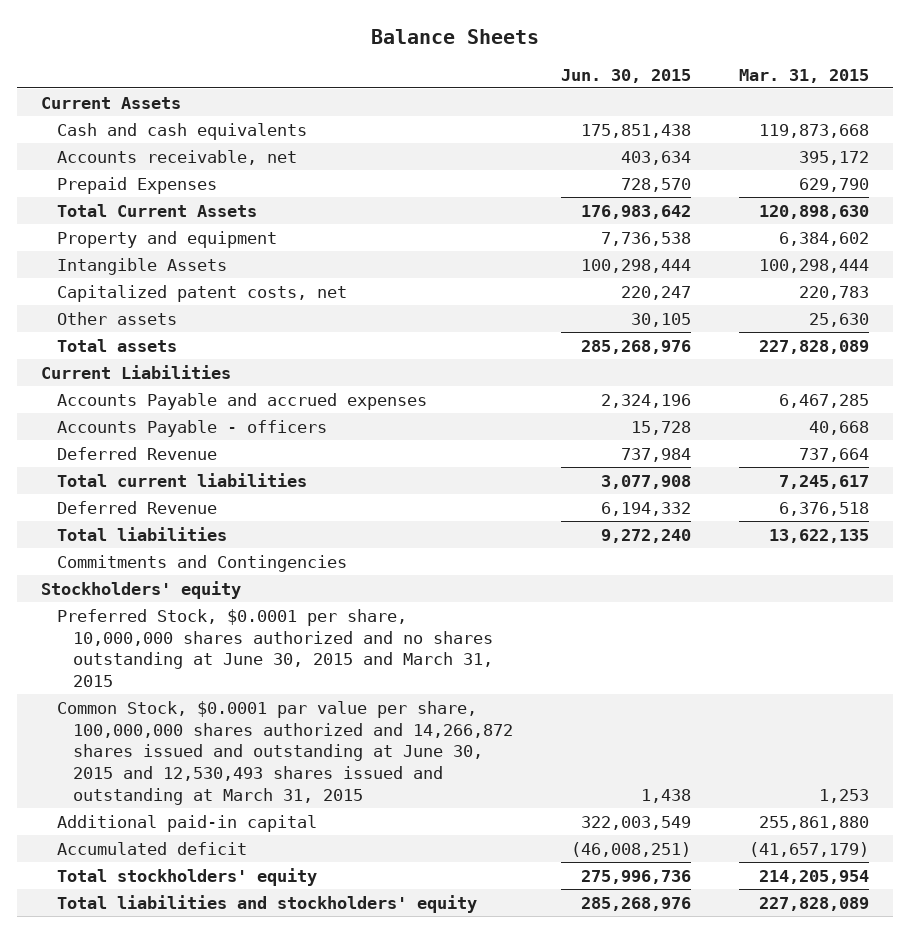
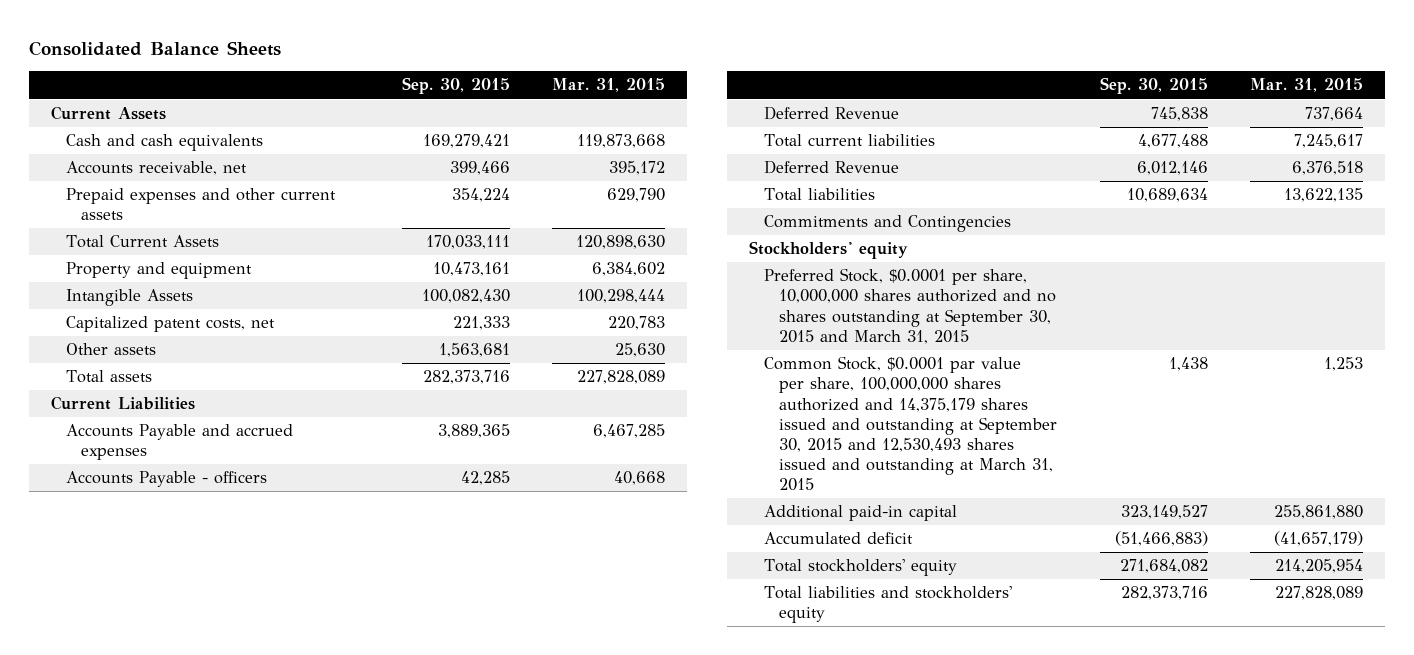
- Balance Sheets
+ Consolidated Balance Sheets
- | Jun. 30, 2015 | Mar. 31, 2015
+ | Sep. 30, 2015 | Mar. 31, 2015
- Prepaid Expenses | 728,570 | 629,790
+ Prepaid expenses and other current assets | 354,224 | 629,790
- Preferred Stock, $0.0001 per share, 10,000,000 shares authorized and no shares outstanding at June 30, 2015 and March 31, 2015
- Common Stock, $0.0001 par value per share, 100,000,000 shares authorized and 14,266,872 shares issued and outstanding at June 30, 2015 and 12,530,493 shares issued and outstanding at March 31, 2015 | 1,438 | 1,253
+ Preferred Stock, $0.0001 per share, 10,000,000 shares authorized and no shares outstanding at September 30, 2015 and March 31, 2015
+ Common Stock, $0.0001 par value per share, 100,000,000 shares authorized and 14,375,179 shares issued and outstanding at September 30, 2015 and 12,530,493 shares issued and outstanding at March 31, 2015 | 1,438 | 1,253

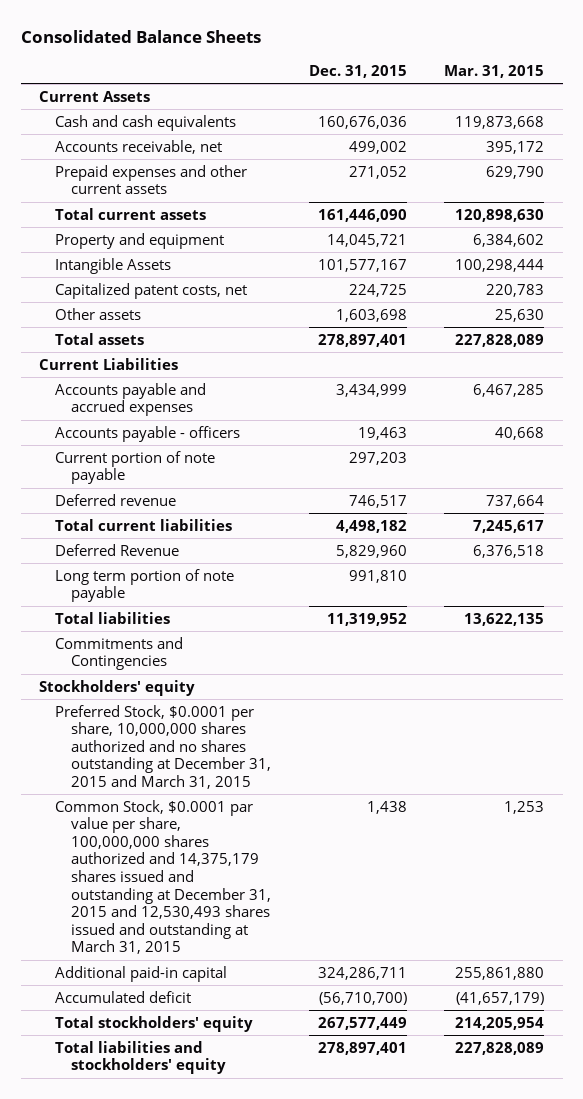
- | Sep. 30, 2015 | Mar. 31, 2015
+ | Dec. 31, 2015 | Mar. 31, 2015
- Total Current Assets | 170,033,111 | 120,898,630
+ Total current assets | 161,446,090 | 120,898,630
- Accounts Payable and accrued expenses | 3,889,365 | 6,467,285
- Accounts Payable - officers | 42,285 | 40,668
- Deferred Revenue | 745,838 | 737,664
+ Accounts payable and accrued expenses | 3,434,999 | 6,467,285
+ Accounts payable - officers | 19,463 | 40,668
+ Current portion of note payable | 297,203 |
+ Deferred revenue | 746,517 | 737,664
+ Long term portion of note payable | 991,810 |
- Preferred Stock, $0.0001 per share, 10,000,000 shares authorized and no shares outstanding at September 30, 2015 and March 31, 2015
- Common Stock, $0.0001 par value per share, 100,000,000 shares authorized and 14,375,179 shares issued and outstanding at September 30, 2015 and 12,530,493 shares issued and outstanding at March 31, 2015 | 1,438 | 1,253
+ Preferred Stock, $0.0001 per share, 10,000,000 shares authorized and no shares outstanding at December 31, 2015 and March 31, 2015
+ Common Stock, $0.0001 par value per share, 100,000,000 shares authorized and 14,375,179 shares issued and outstanding at December 31, 2015 and 12,530,493 shares issued and outstanding at March 31, 2015 | 1,438 | 1,253

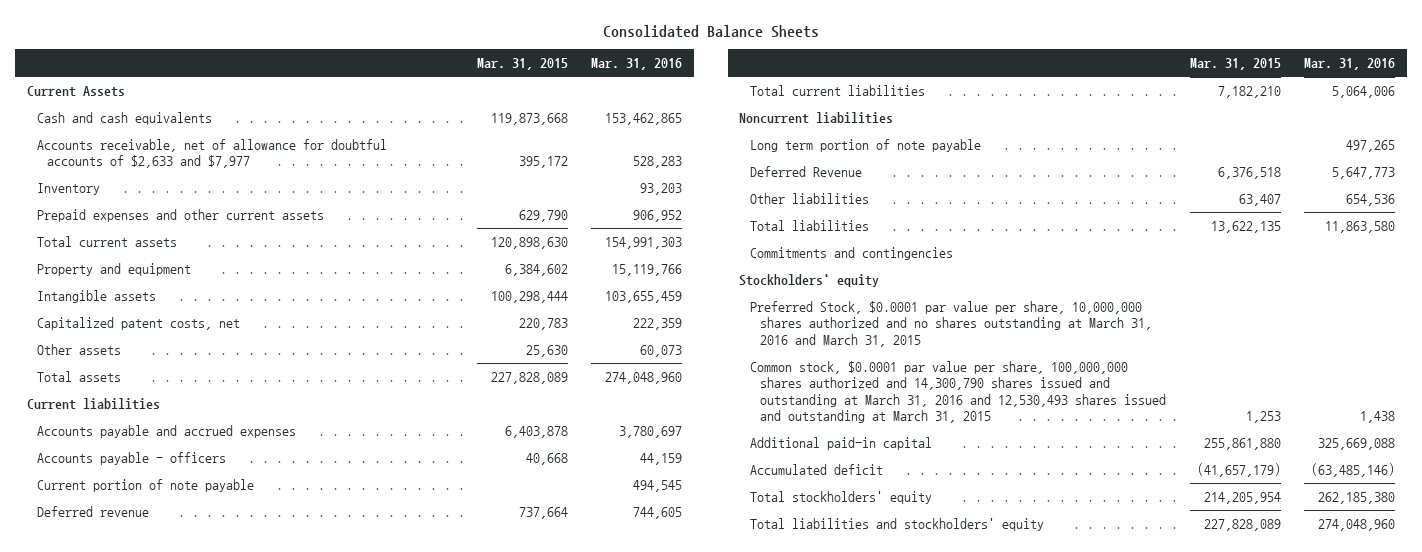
- | Dec. 31, 2015 | Mar. 31, 2015
+ | Mar. 31, 2015 | Mar. 31, 2016
- Accounts receivable, net | 499,002 | 395,172
+ Accounts receivable, net of allowance for doubtful accounts of $2,633 and $7,977 | 395,172 | 528,283
+ Inventory | | 93,203
- Intangible Assets | 101,577,167 | 100,298,444
+ Intangible assets | 100,298,444 | 103,655,459
- Current Liabilities
- Accounts payable and accrued expenses | 3,434,999 | 6,467,285
+ Current liabilities
+ Accounts payable and accrued expenses | 6,403,878 | 3,780,697
- Total current liabilities | 4,498,182 | 7,245,617
+ Total current liabilities | 7,182,210 | 5,064,006
+ Noncurrent liabilities
moved down: Deferred Revenue | 6,376,518 | 5,647,773
+ Other liabilities | 63,407 | 654,536
- Commitments and Contingencies
+ Commitments and contingencies
- Preferred Stock, $0.0001 per share, 10,000,000 shares authorized and no shares outstanding at December 31, 2015 and March 31, 2015
- Common Stock, $0.0001 par value per share, 100,000,000 shares authorized and 14,375,179 shares issued and outstanding at December 31, 2015 and 12,530,493 shares issued and outstanding at March 31, 2015 | 1,438 | 1,253
+ Preferred Stock, $0.0001 par value per share, 10,000,000 shares authorized and no shares outstanding at March 31, 2016 and March 31, 2015
+ Common stock, $0.0001 par value per share, 100,000,000 shares authorized and 14,300,790 shares issued and outstanding at March 31, 2016 and 12,530,493 shares issued and outstanding at March 31, 2015 | 1,253 | 1,438

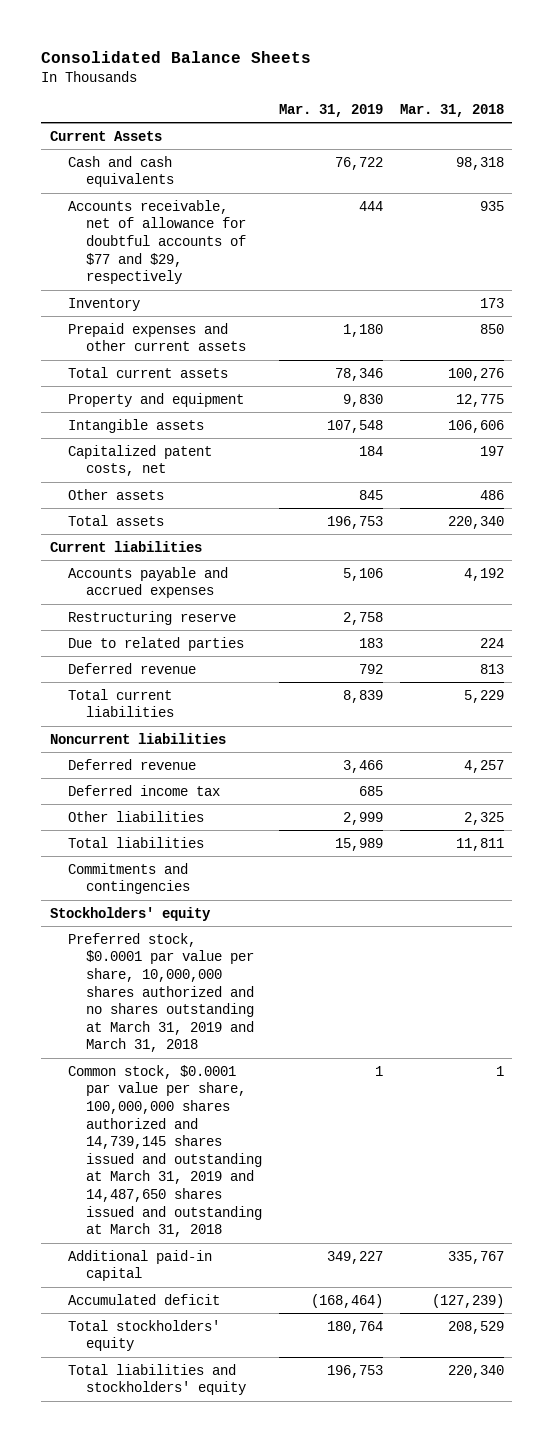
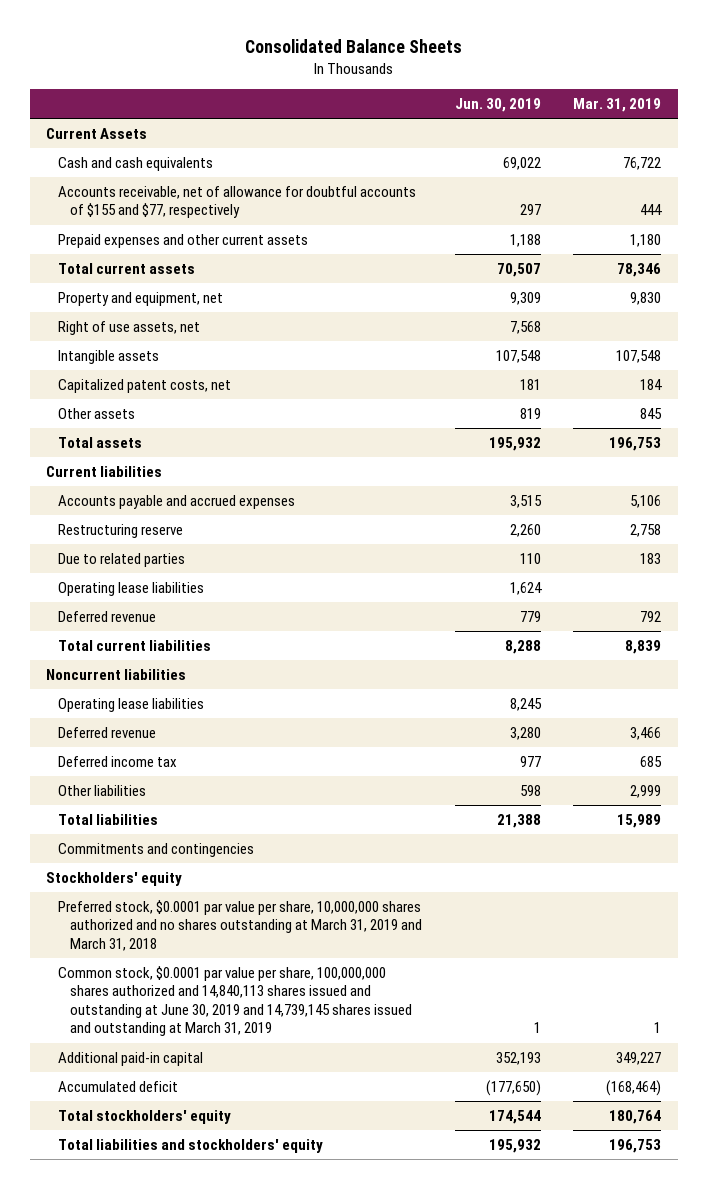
- | Mar. 31, 2019 | Mar. 31, 2018
+ | Jun. 30, 2019 | Mar. 31, 2019
- Accounts receivable, net of allowance for doubtful accounts of $77 and $29, respectively | 444 | 935
- Inventory | | 173
+ Accounts receivable, net of allowance for doubtful accounts of $155 and $77, respectively | 297 | 444
- Property and equipment | 9,830 | 12,775
+ Property and equipment, net | 9,309 | 9,830
+ Right of use assets, net | 7,568 |
+ Operating lease liabilities | 1,624 |
+ Operating lease liabilities | 8,245 |
- Common stock, $0.0001 par value per share, 100,000,000 shares authorized and 14,739,145 shares issued and outstanding at March 31, 2019 and 14,487,650 shares issued and outstanding at March 31, 2018 | 1 | 1
+ Common stock, $0.0001 par value per share, 100,000,000 shares authorized and 14,840,113 shares issued and outstanding at June 30, 2019 and 14,739,145 shares issued and outstanding at March 31, 2019 | 1 | 1

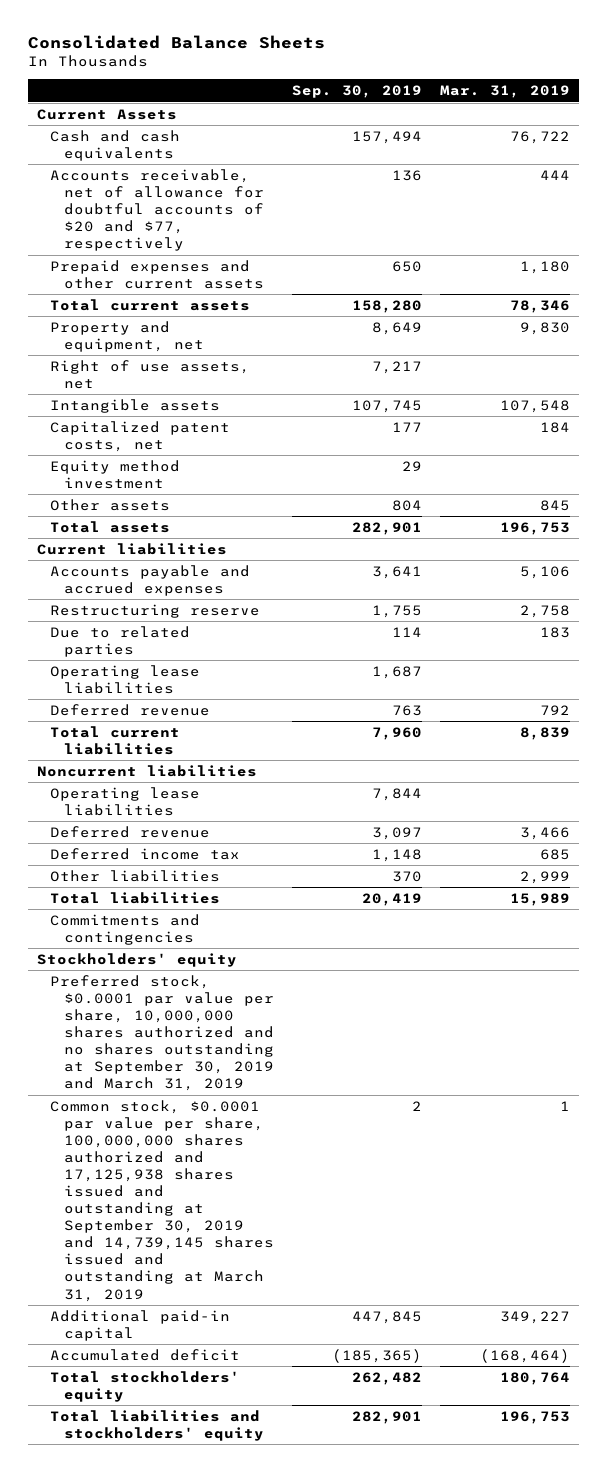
- | Jun. 30, 2019 | Mar. 31, 2019
+ | Sep. 30, 2019 | Mar. 31, 2019
- Accounts receivable, net of allowance for doubtful accounts of $155 and $77, respectively | 297 | 444
+ Accounts receivable, net of allowance for doubtful accounts of $20 and $77, respectively | 136 | 444
+ Equity method investment | 29 |
- Preferred stock, $0.0001 par value per share, 10,000,000 shares authorized and no shares outstanding at March 31, 2019 and March 31, 2018
- Common stock, $0.0001 par value per share, 100,000,000 shares authorized and 14,840,113 shares issued and outstanding at June 30, 2019 and 14,739,145 shares issued and outstanding at March 31, 2019 | 1 | 1
+ Preferred stock, $0.0001 par value per share, 10,000,000 shares authorized and no shares outstanding at September 30, 2019 and March 31, 2019
+ Common stock, $0.0001 par value per share, 100,000,000 shares authorized and 17,125,938 shares issued and outstanding at September 30, 2019 and 14,739,145 shares issued and outstanding at March 31, 2019 | 2 | 1

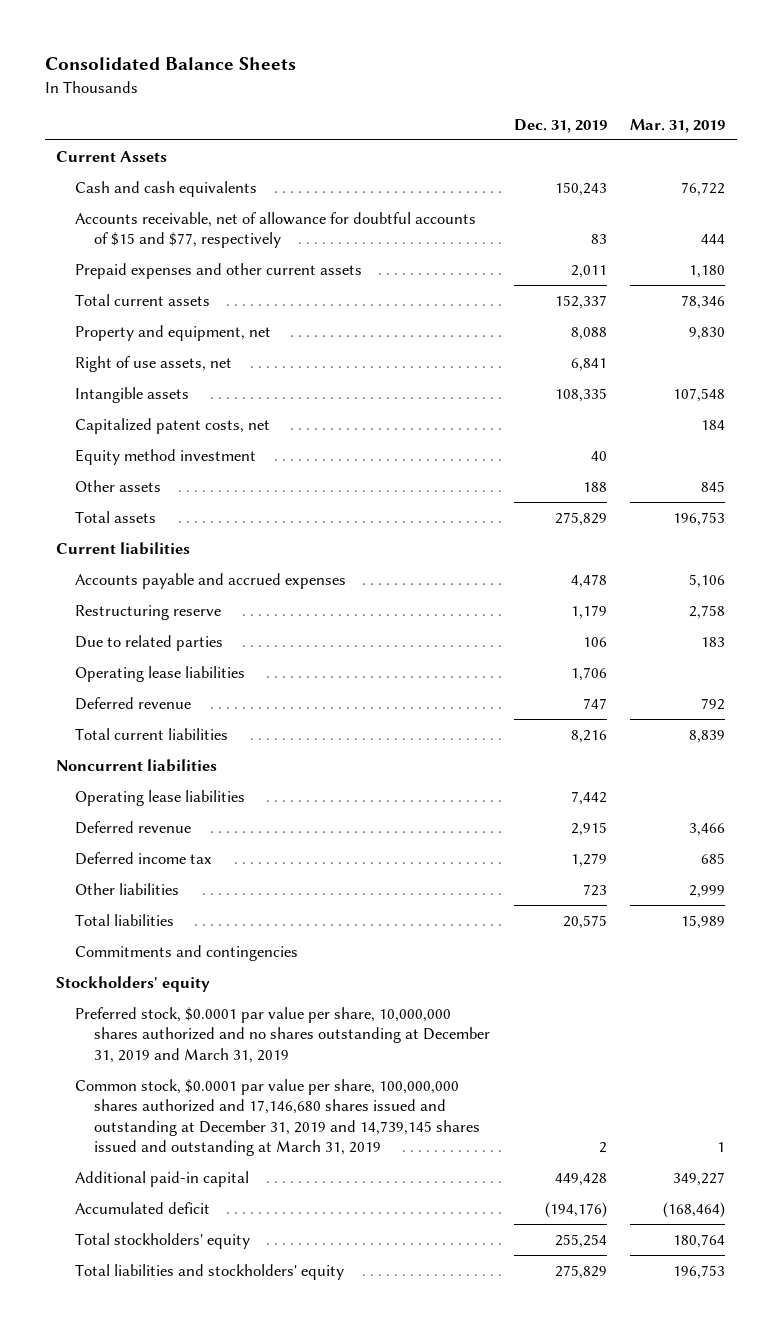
- | Sep. 30, 2019 | Mar. 31, 2019
+ | Dec. 31, 2019 | Mar. 31, 2019
- Accounts receivable, net of allowance for doubtful accounts of $20 and $77, respectively | 136 | 444
+ Accounts receivable, net of allowance for doubtful accounts of $15 and $77, respectively | 83 | 444
- Preferred stock, $0.0001 par value per share, 10,000,000 shares authorized and no shares outstanding at September 30, 2019 and March 31, 2019
- Common stock, $0.0001 par value per share, 100,000,000 shares authorized and 17,125,938 shares issued and outstanding at September 30, 2019 and 14,739,145 shares issued and outstanding at March 31, 2019 | 2 | 1
+ Preferred stock, $0.0001 par value per share, 10,000,000 shares authorized and no shares outstanding at December 31, 2019 and March 31, 2019
+ Common stock, $0.0001 par value per share, 100,000,000 shares authorized and 17,146,680 shares issued and outstanding at December 31, 2019 and 14,739,145 shares issued and outstanding at March 31, 2019 | 2 | 1

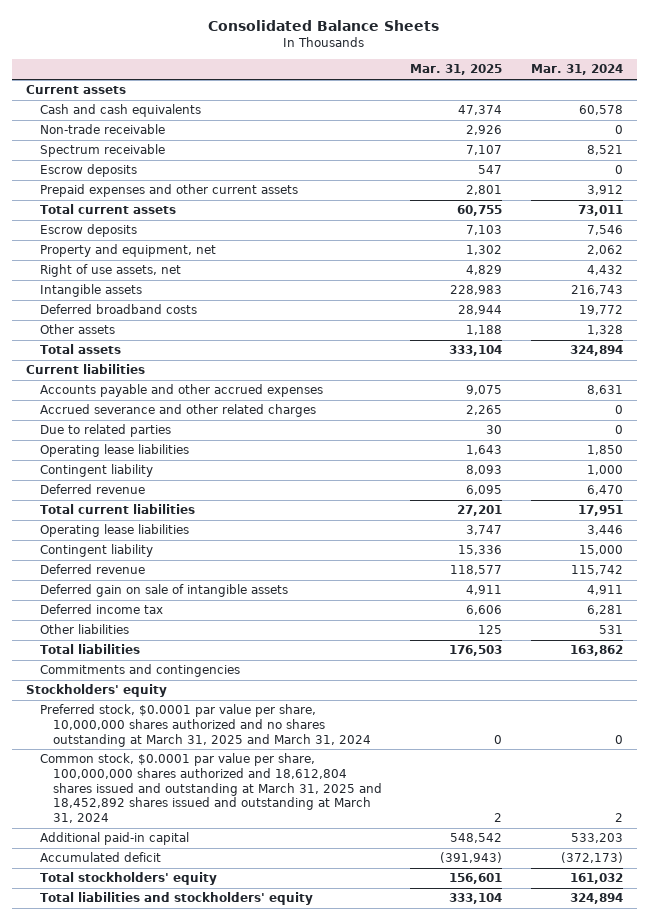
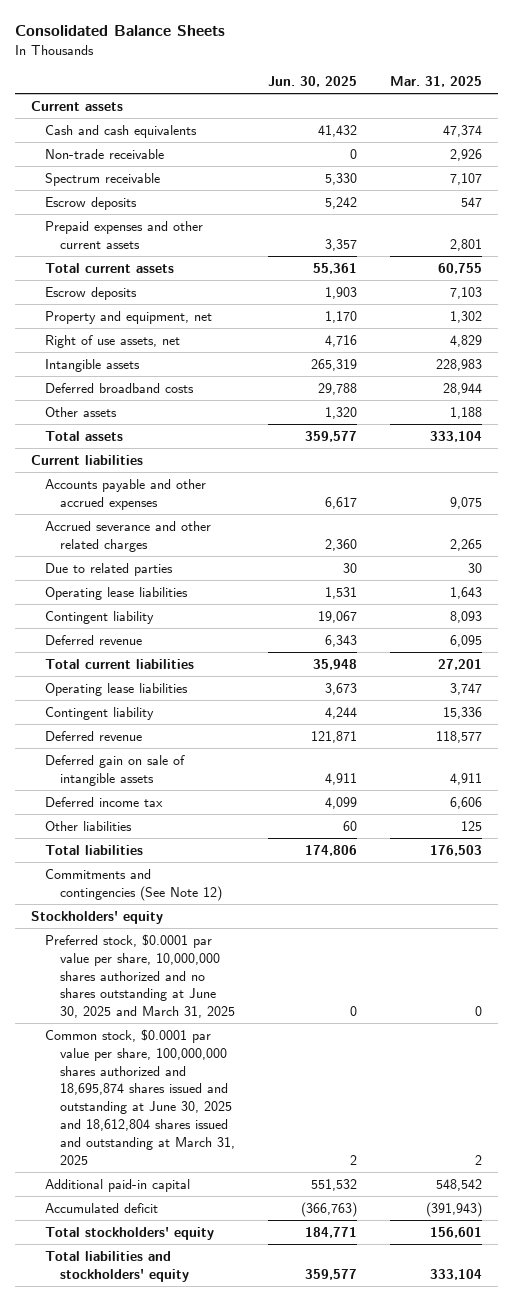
- | Mar. 31, 2025 | Mar. 31, 2024
+ | Jun. 30, 2025 | Mar. 31, 2025
- Commitments and contingencies
+ Commitments and contingencies (See Note 12)
- Preferred stock, $0.0001 par value per share, 10,000,000 shares authorized and no shares outstanding at March 31, 2025 and March 31, 2024 | 0 | 0
- Common stock, $0.0001 par value per share, 100,000,000 shares authorized and 18,612,804 shares issued and outstanding at March 31, 2025 and 18,452,892 shares issued and outstanding at March 31, 2024 | 2 | 2
+ Preferred stock, $0.0001 par value per share, 10,000,000 shares authorized and no shares outstanding at June 30, 2025 and March 31, 2025 | 0 | 0
+ Common stock, $0.0001 par value per share, 100,000,000 shares authorized and 18,695,874 shares issued and outstanding at June 30, 2025 and 18,612,804 shares issued and outstanding at March 31, 2025 | 2 | 2

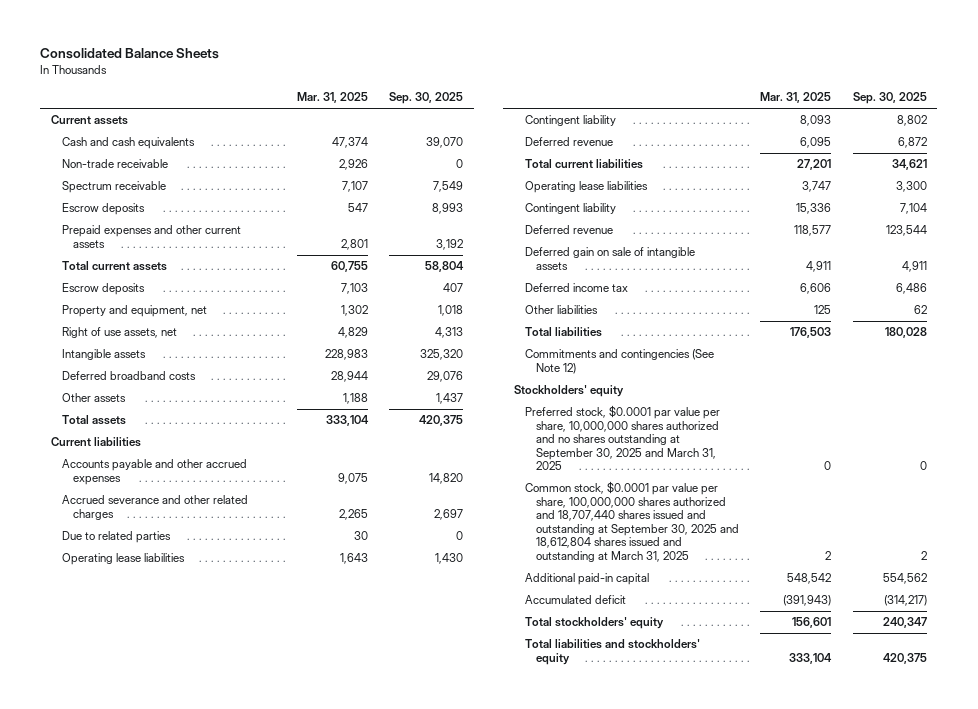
- | Jun. 30, 2025 | Mar. 31, 2025
+ | Mar. 31, 2025 | Sep. 30, 2025
- Preferred stock, $0.0001 par value per share, 10,000,000 shares authorized and no shares outstanding at June 30, 2025 and March 31, 2025 | 0 | 0
- Common stock, $0.0001 par value per share, 100,000,000 shares authorized and 18,695,874 shares issued and outstanding at June 30, 2025 and 18,612,804 shares issued and outstanding at March 31, 2025 | 2 | 2
+ Preferred stock, $0.0001 par value per share, 10,000,000 shares authorized and no shares outstanding at September 30, 2025 and March 31, 2025 | 0 | 0
+ Common stock, $0.0001 par value per share, 100,000,000 shares authorized and 18,707,440 shares issued and outstanding at September 30, 2025 and 18,612,804 shares issued and outstanding at March 31, 2025 | 2 | 2

